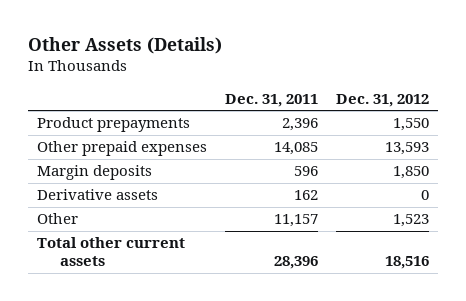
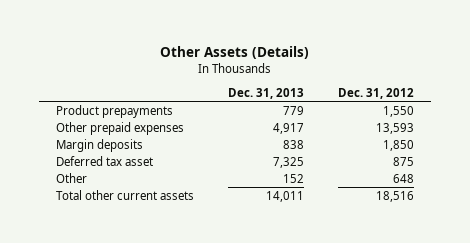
- | Dec. 31, 2011 | Dec. 31, 2012
+ | Dec. 31, 2013 | Dec. 31, 2012
- Derivative assets | 162 | 0
- Other | 11,157 | 1,523
+ Deferred tax asset | 7,325 | 875
+ Other | 152 | 648

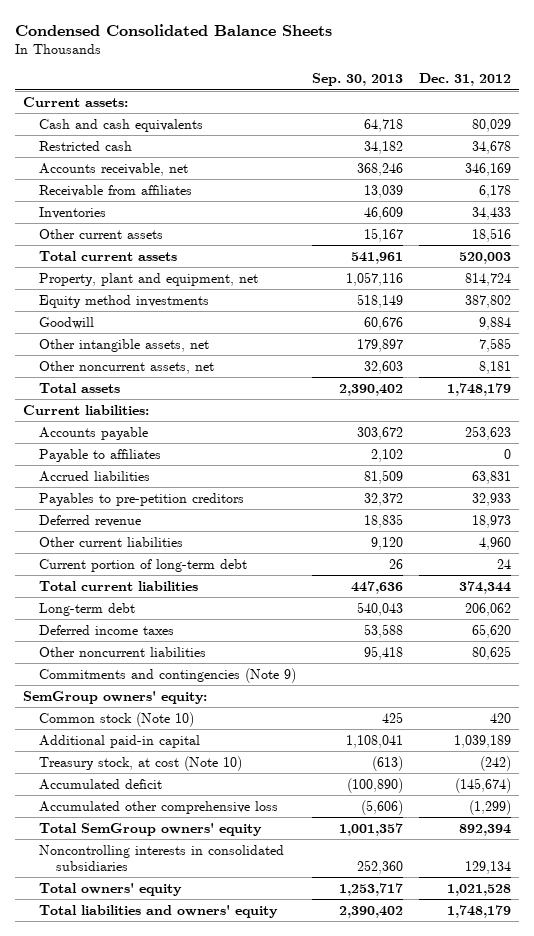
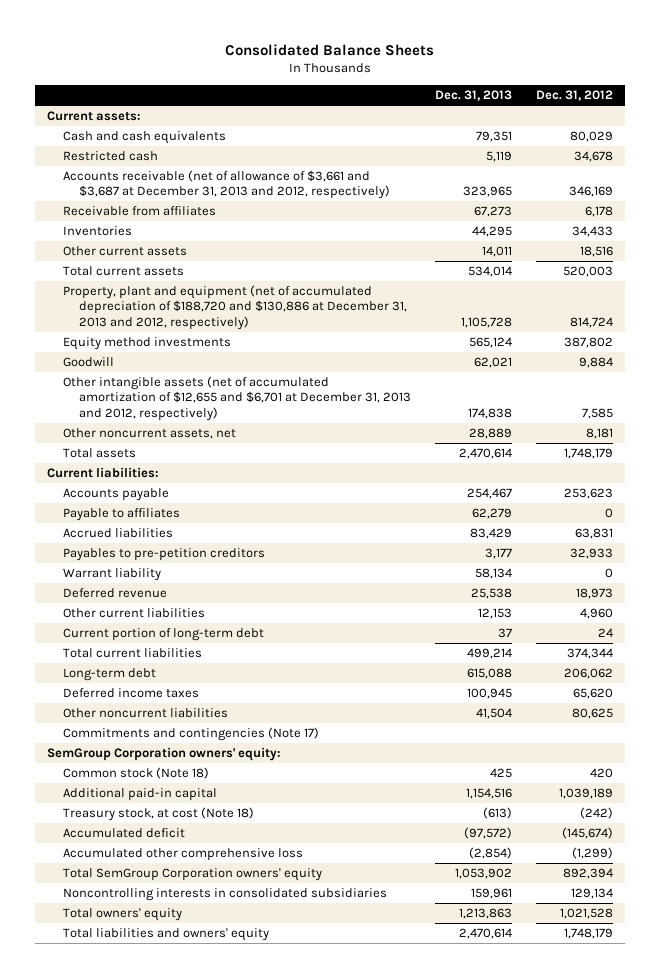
- Condensed Consolidated Balance Sheets
+ Consolidated Balance Sheets
- | Sep. 30, 2013 | Dec. 31, 2012
+ | Dec. 31, 2013 | Dec. 31, 2012
- Accounts receivable, net | 368,246 | 346,169
+ Accounts receivable (net of allowance of $3,661 and $3,687 at December 31, 2013 and 2012, respectively) | 323,965 | 346,169
- Property, plant and equipment, net | 1,057,116 | 814,724
+ Property, plant and equipment (net of accumulated depreciation of $188,720 and $130,886 at December 31, 2013 and 2012, respectively) | 1,105,728 | 814,724
- Other intangible assets, net | 179,897 | 7,585
+ Other intangible assets (net of accumulated amortization of $12,655 and $6,701 at December 31, 2013 and 2012, respectively) | 174,838 | 7,585
+ Warrant liability | 58,134 | 0
- Commitments and contingencies (Note 9)
- SemGroup owners' equity:
- Common stock (Note 10) | 425 | 420
+ Commitments and contingencies (Note 17)
+ SemGroup Corporation owners' equity:
+ Common stock (Note 18) | 425 | 420
- Treasury stock, at cost (Note 10) | (613) | (242)
+ Treasury stock, at cost (Note 18) | (613) | (242)
- Total SemGroup owners' equity | 1,001,357 | 892,394
+ Total SemGroup Corporation owners' equity | 1,053,902 | 892,394

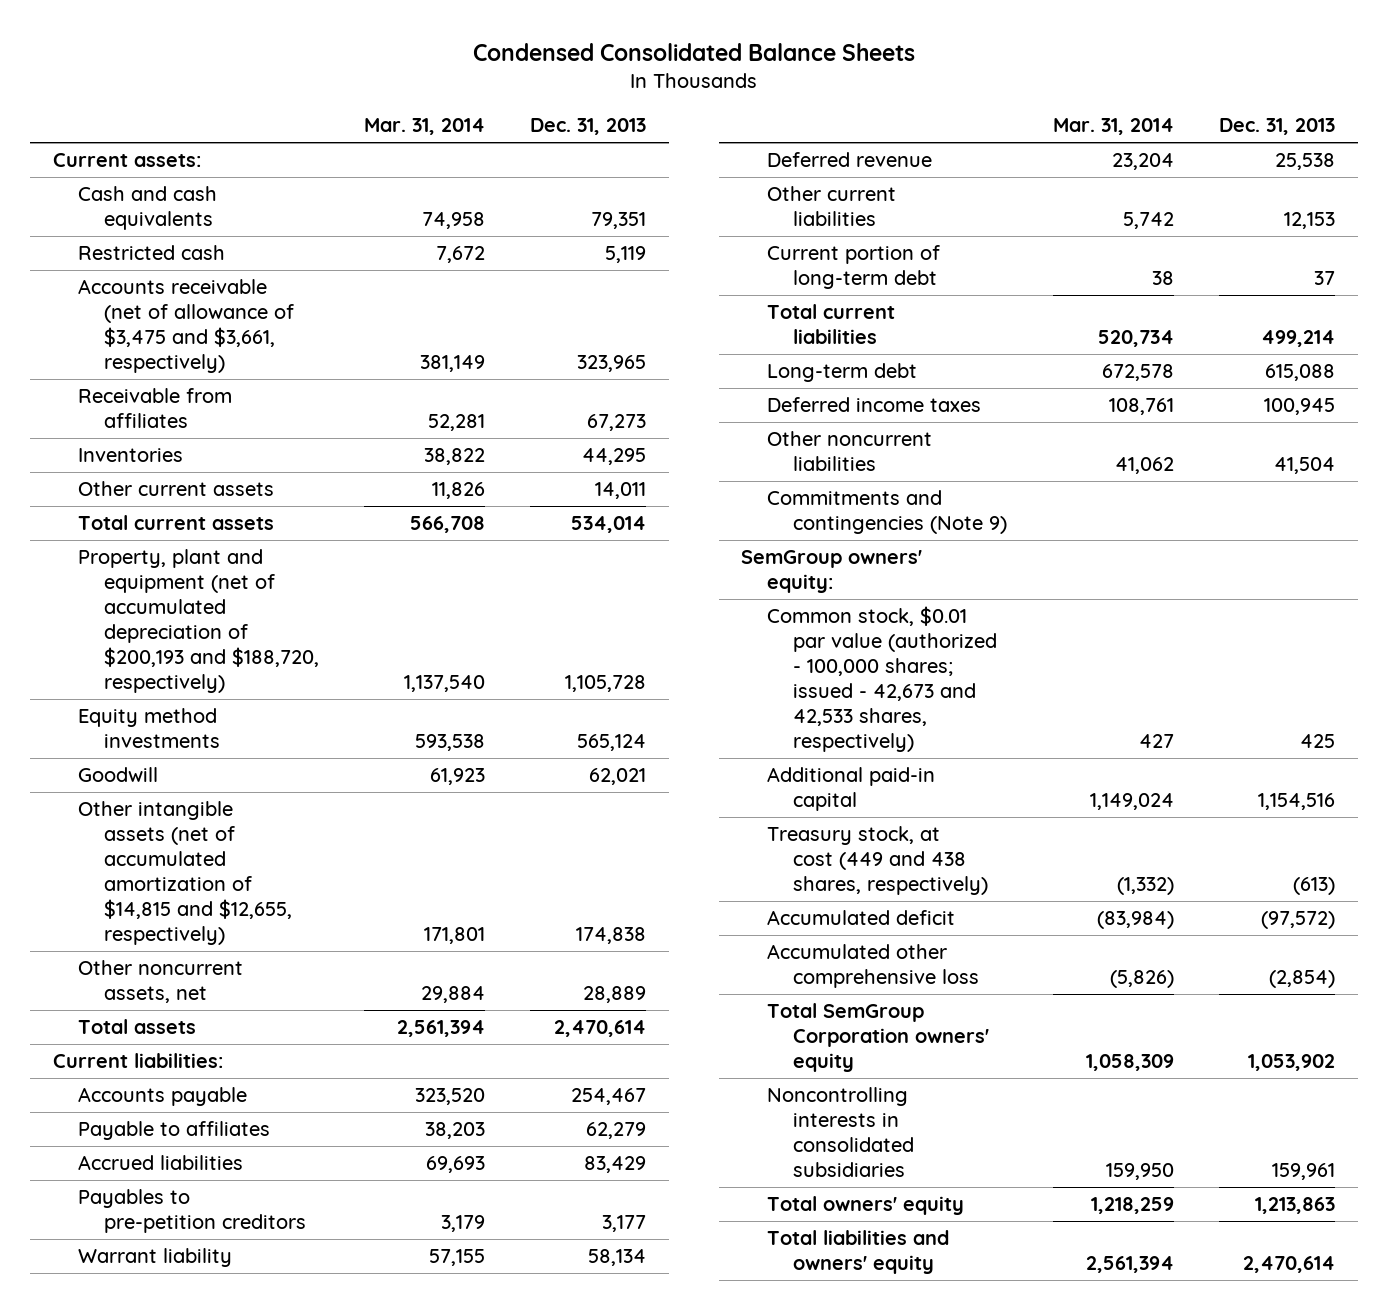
- Consolidated Balance Sheets
+ Condensed Consolidated Balance Sheets
- | Dec. 31, 2013 | Dec. 31, 2012
+ | Mar. 31, 2014 | Dec. 31, 2013
- Accounts receivable (net of allowance of $3,661 and $3,687 at December 31, 2013 and 2012, respectively) | 323,965 | 346,169
+ Accounts receivable (net of allowance of $3,475 and $3,661, respectively) | 381,149 | 323,965
- Property, plant and equipment (net of accumulated depreciation of $188,720 and $130,886 at December 31, 2013 and 2012, respectively) | 1,105,728 | 814,724
+ Property, plant and equipment (net of accumulated depreciation of $200,193 and $188,720, respectively) | 1,137,540 | 1,105,728
- Other intangible assets (net of accumulated amortization of $12,655 and $6,701 at December 31, 2013 and 2012, respectively) | 174,838 | 7,585
+ Other intangible assets (net of accumulated amortization of $14,815 and $12,655, respectively) | 171,801 | 174,838
- Commitments and contingencies (Note 17)
- SemGroup Corporation owners' equity:
- Common stock (Note 18) | 425 | 420
+ Commitments and contingencies (Note 9)
+ SemGroup owners' equity:
+ Common stock, $0.01 par value (authorized - 100,000 shares; issued - 42,673 and 42,533 shares, respectively) | 427 | 425
- Treasury stock, at cost (Note 18) | (613) | (242)
+ Treasury stock, at cost (449 and 438 shares, respectively) | (1,332) | (613)

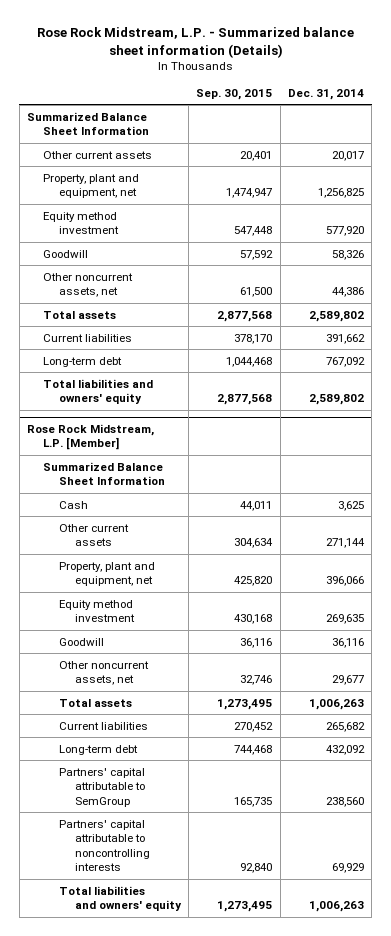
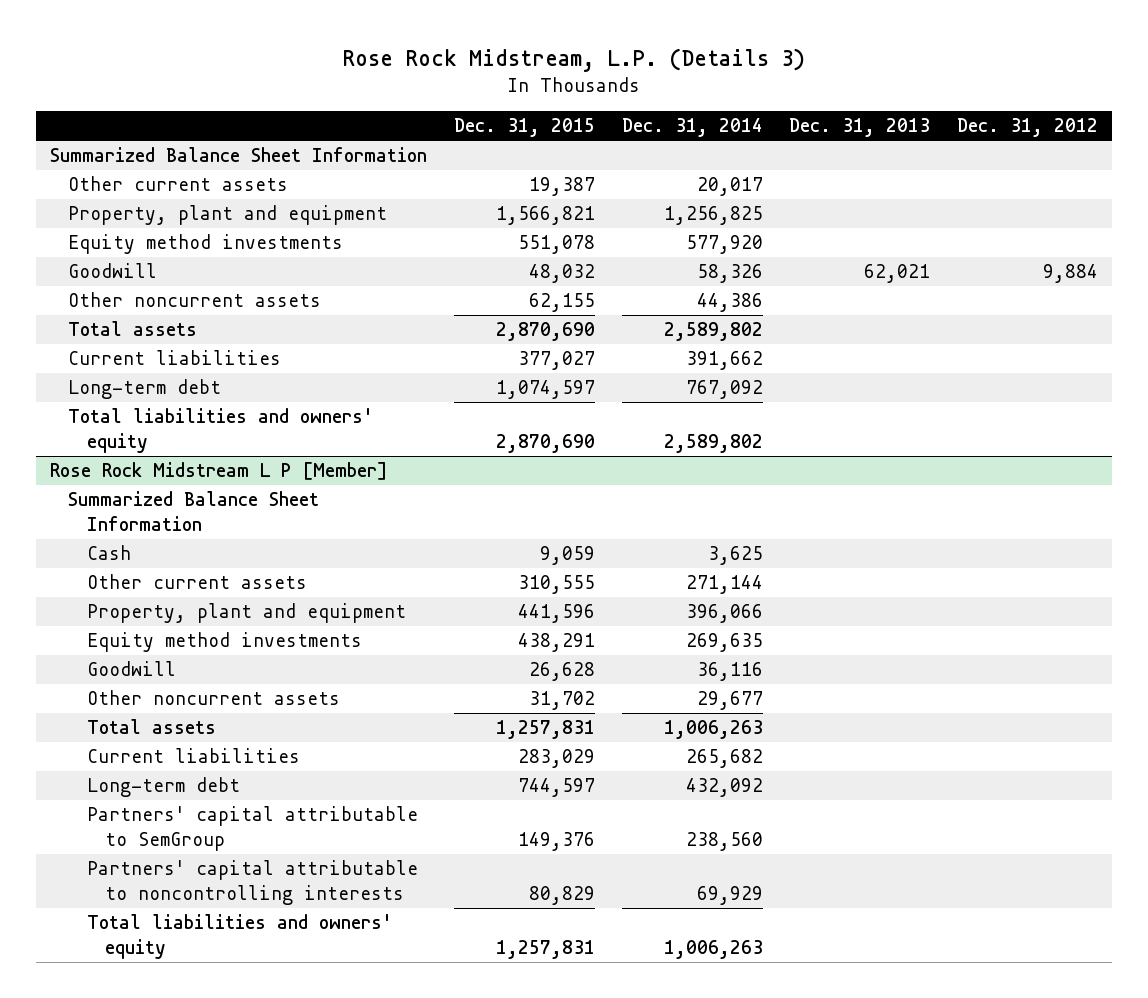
- Rose Rock Midstream, L.P. - Summarized balance sheet information (Details)
+ Rose Rock Midstream, L.P. (Details 3)
- | Sep. 30, 2015 | Dec. 31, 2014
+ | Dec. 31, 2015 | Dec. 31, 2014 | Dec. 31, 2013 | Dec. 31, 2012
- Property, plant and equipment, net | 1,474,947 | 1,256,825
- Equity method investment | 547,448 | 577,920
+ Property, plant and equipment | 1,566,821 | 1,256,825 | |
+ Equity method investments | 551,078 | 577,920 | |
- Other noncurrent assets, net | 61,500 | 44,386
+ Other noncurrent assets | 62,155 | 44,386 | |
- Rose Rock Midstream, L.P. [Member]
+ Rose Rock Midstream L P [Member]
- Property, plant and equipment, net | 425,820 | 396,066
- Equity method investment | 430,168 | 269,635
+ Property, plant and equipment | 441,596 | 396,066 | |
+ Equity method investments | 438,291 | 269,635 | |
- Other noncurrent assets, net | 32,746 | 29,677
+ Other noncurrent assets | 31,702 | 29,677 | |

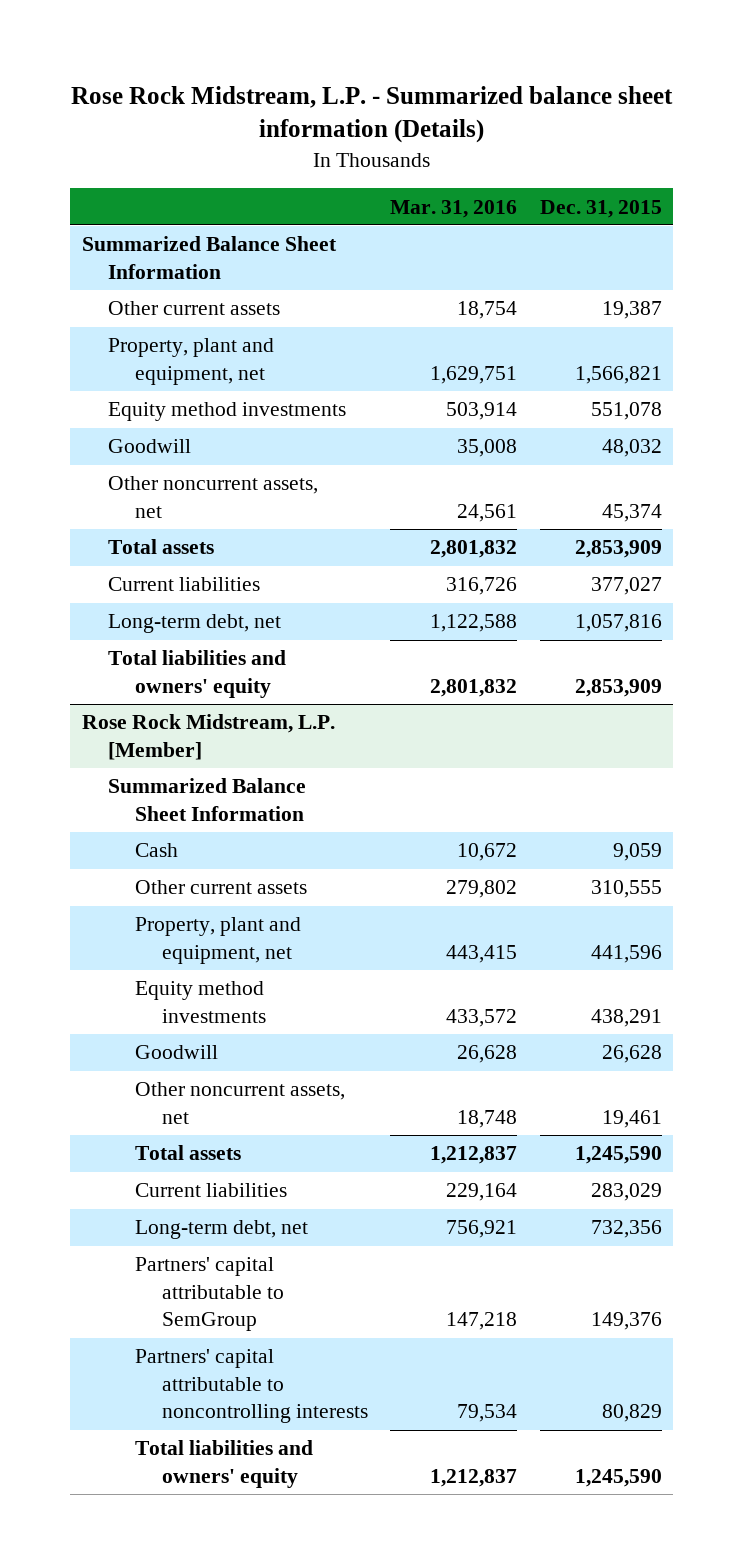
- Rose Rock Midstream, L.P. (Details 3)
+ Rose Rock Midstream, L.P. - Summarized balance sheet information (Details)
- | Dec. 31, 2015 | Dec. 31, 2014 | Dec. 31, 2013 | Dec. 31, 2012
+ | Mar. 31, 2016 | Dec. 31, 2015
- Property, plant and equipment | 1,566,821 | 1,256,825 | |
+ Property, plant and equipment, net | 1,629,751 | 1,566,821
- Other noncurrent assets | 62,155 | 44,386 | |
- Total assets | 2,870,690 | 2,589,802 | |
+ Other noncurrent assets, net | 24,561 | 45,374
+ Total assets | 2,801,832 | 2,853,909
- Long-term debt | 1,074,597 | 767,092 | |
- Total liabilities and owners' equity | 2,870,690 | 2,589,802 | |
- Rose Rock Midstream L P [Member]
+ Long-term debt, net | 1,122,588 | 1,057,816
+ Total liabilities and owners' equity | 2,801,832 | 2,853,909
+ Rose Rock Midstream, L.P. [Member]
- Property, plant and equipment | 441,596 | 396,066 | |
+ Property, plant and equipment, net | 443,415 | 441,596
- Other noncurrent assets | 31,702 | 29,677 | |
- Total assets | 1,257,831 | 1,006,263 | |
+ Other noncurrent assets, net | 18,748 | 19,461
+ Total assets | 1,212,837 | 1,245,590
- Long-term debt | 744,597 | 432,092 | |
+ Long-term debt, net | 756,921 | 732,356
- Total liabilities and owners' equity | 1,257,831 | 1,006,263 | |
+ Total liabilities and owners' equity | 1,212,837 | 1,245,590

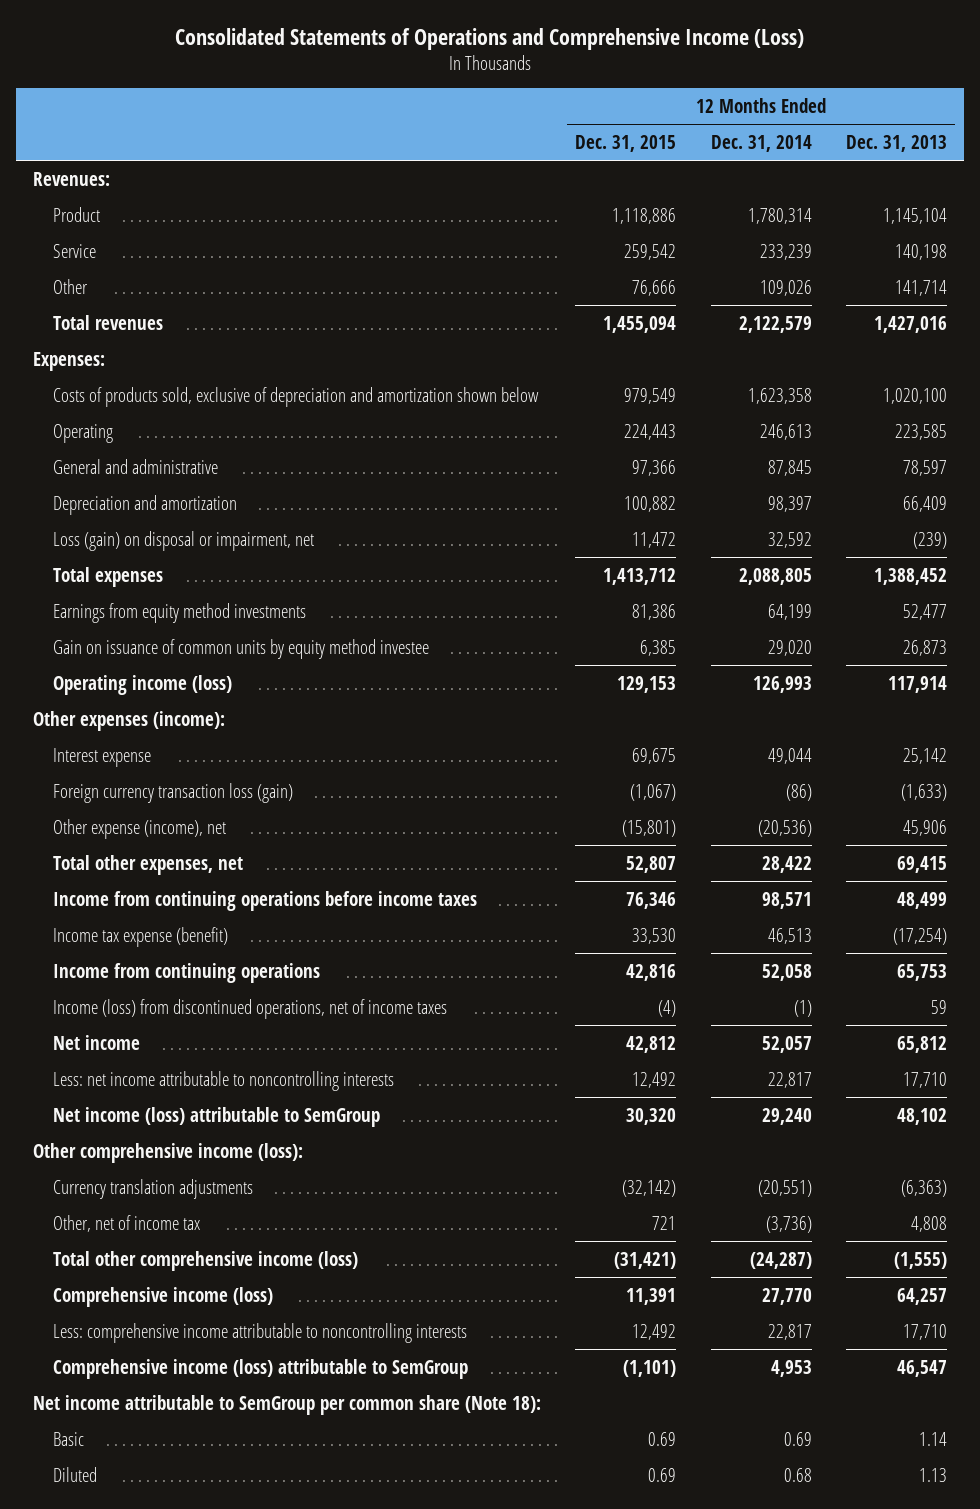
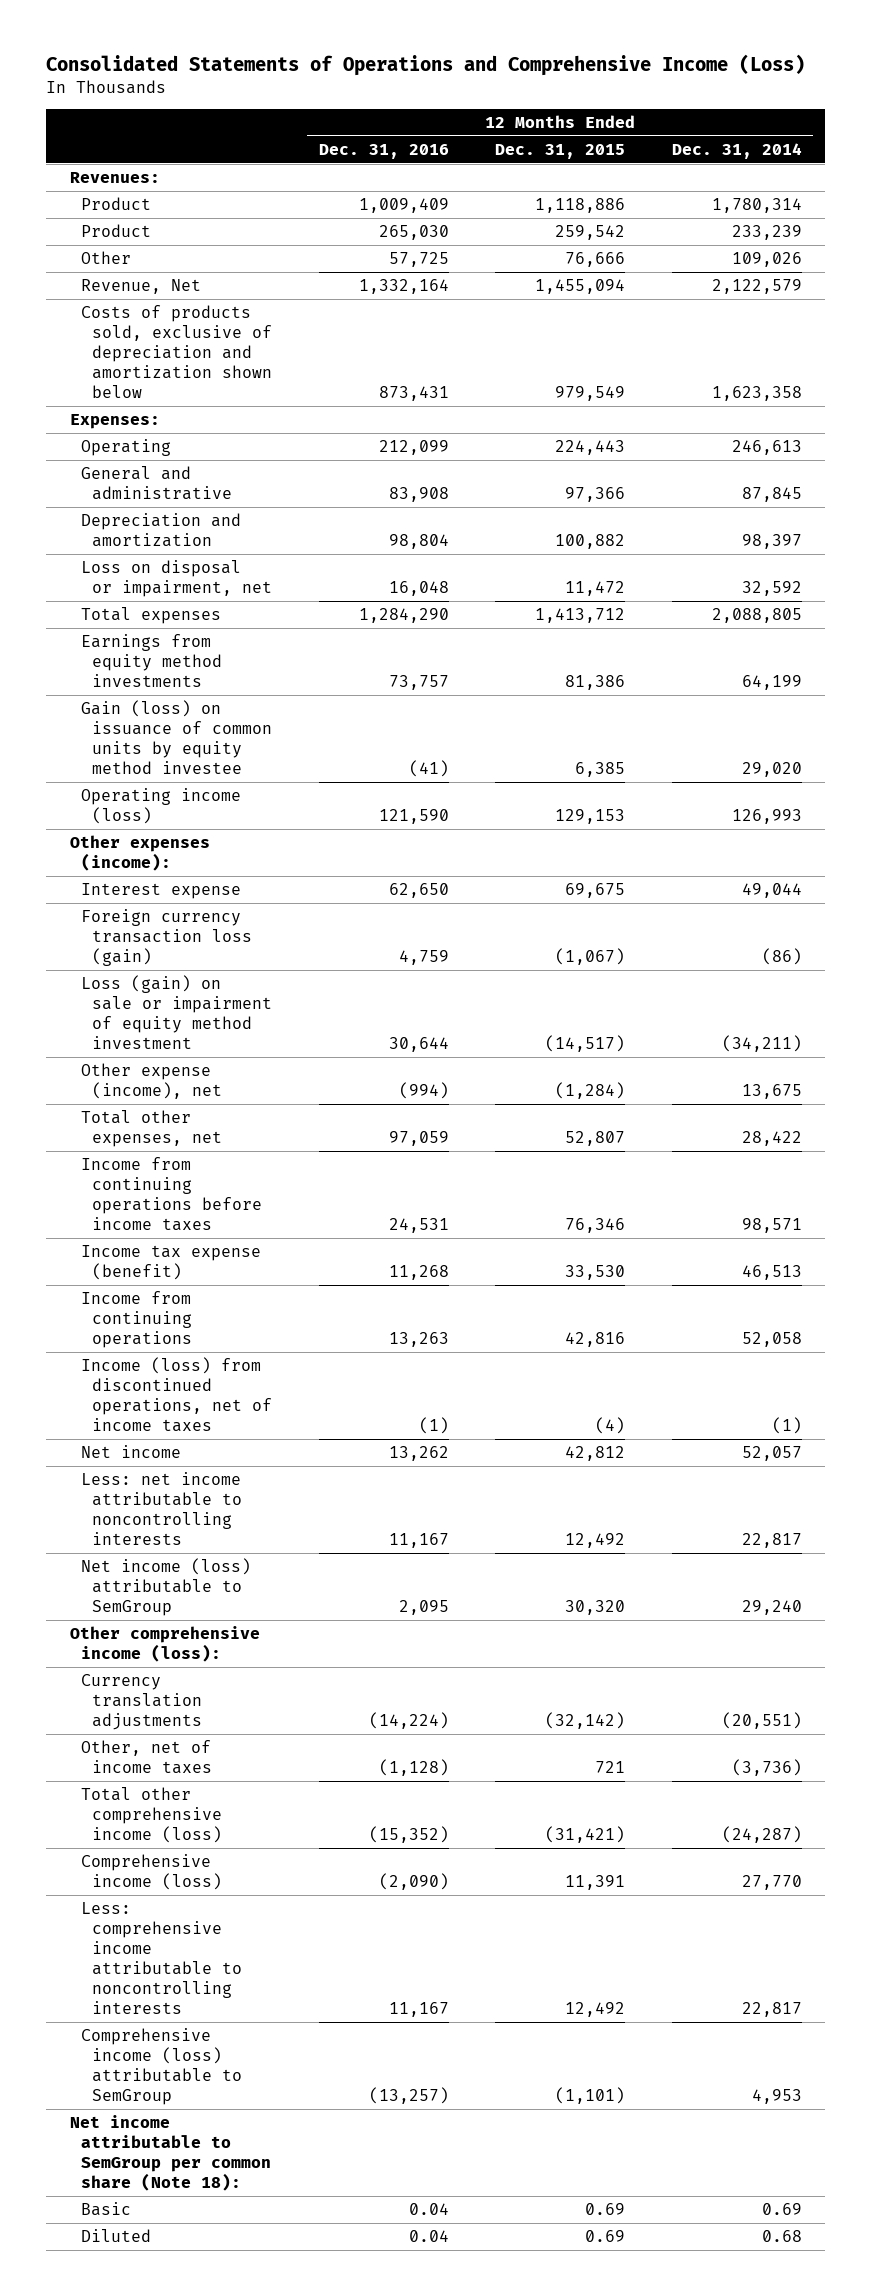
- | 12 Months Ended Dec. 31, 2015 | 12 Months Ended Dec. 31, 2014 | 12 Months Ended Dec. 31, 2013
+ | 12 Months Ended Dec. 31, 2016 | 12 Months Ended Dec. 31, 2015 | 12 Months Ended Dec. 31, 2014
- Service | 259,542 | 233,239 | 140,198
+ Product | 265,030 | 259,542 | 233,239
- Total revenues | 1,455,094 | 2,122,579 | 1,427,016
+ Revenue, Net | 1,332,164 | 1,455,094 | 2,122,579
moved down: Expenses:
- Loss (gain) on disposal or impairment, net | 11,472 | 32,592 | (239)
+ Loss on disposal or impairment, net | 16,048 | 11,472 | 32,592
- Gain on issuance of common units by equity method investee | 6,385 | 29,020 | 26,873
+ Gain (loss) on issuance of common units by equity method investee | (41) | 6,385 | 29,020
- Other expense (income), net | (15,801) | (20,536) | 45,906
+ Loss (gain) on sale or impairment of equity method investment | 30,644 | (14,517) | (34,211)
+ Other expense (income), net | (994) | (1,284) | 13,675
- Other, net of income tax | 721 | (3,736) | 4,808
+ Other, net of income taxes | (1,128) | 721 | (3,736)

